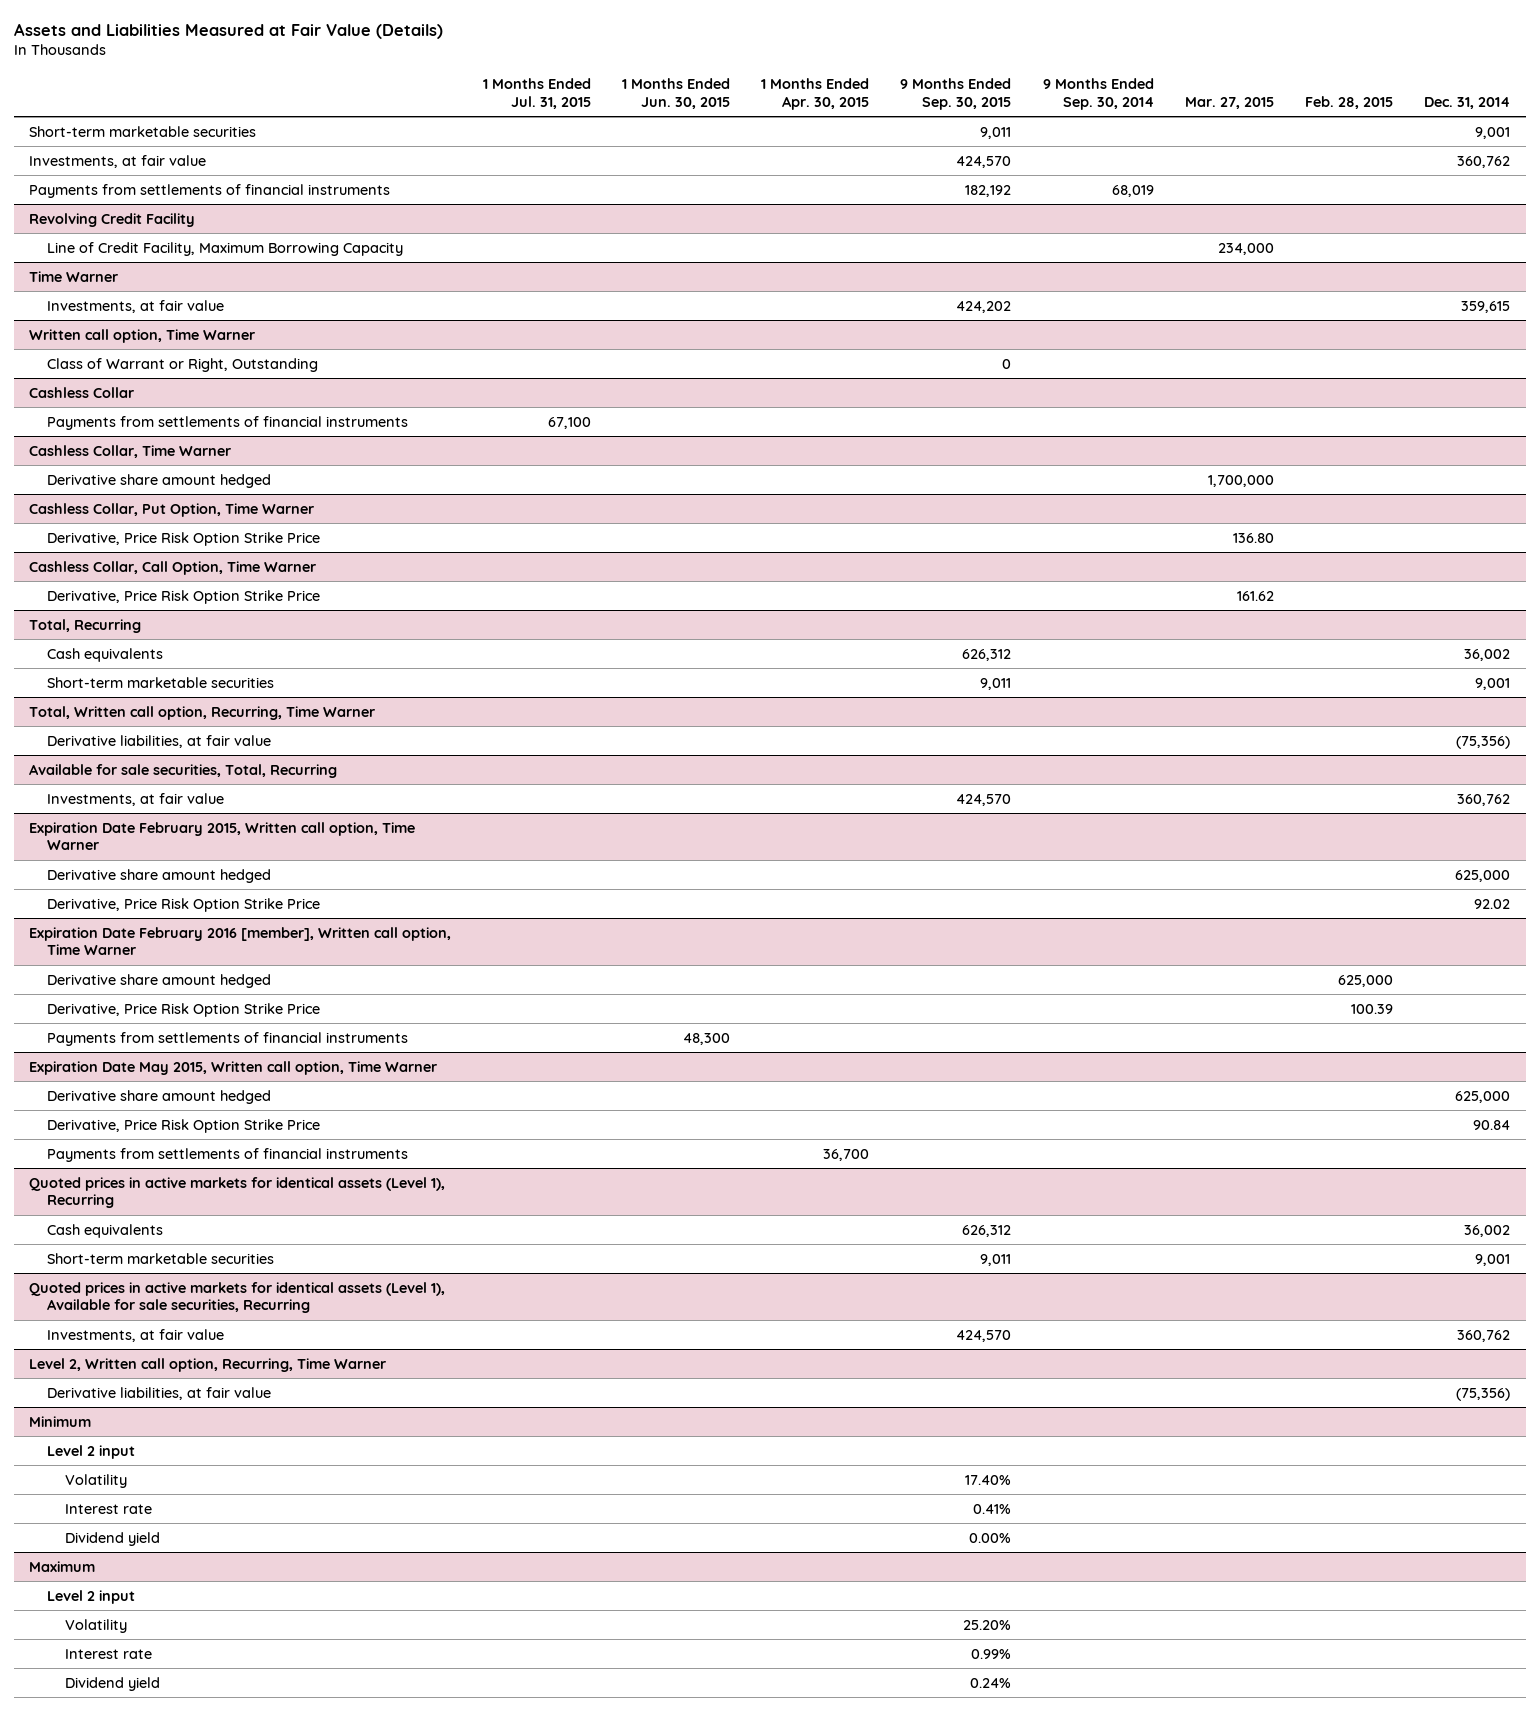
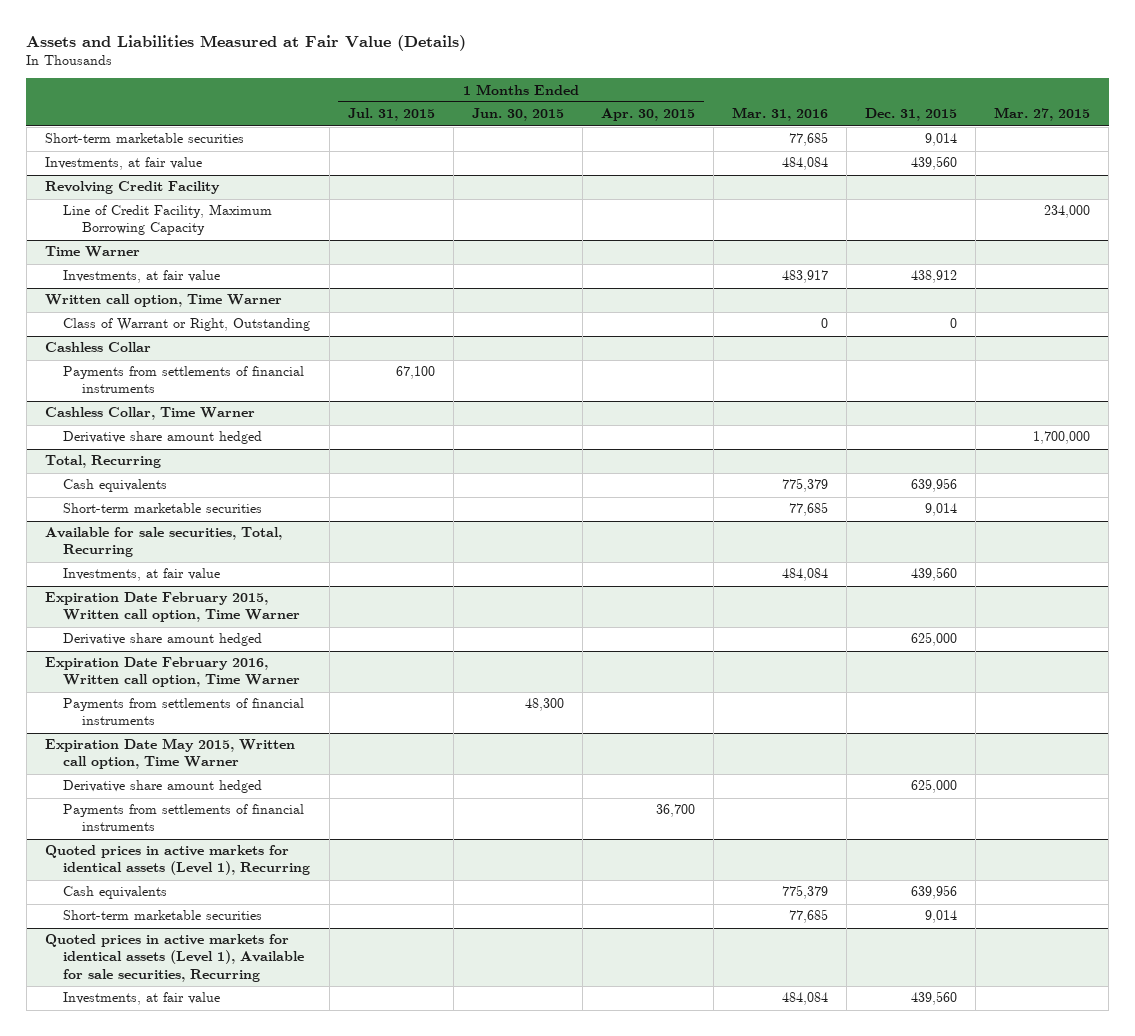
- | 1 Months Ended Jul. 31, 2015 | 1 Months Ended Jun. 30, 2015 | 1 Months Ended Apr. 30, 2015 | 9 Months Ended Sep. 30, 2015 | 9 Months Ended Sep. 30, 2014 | Mar. 27, 2015 | Feb. 28, 2015 | Dec. 31, 2014
+ | 1 Months Ended Jul. 31, 2015 | 1 Months Ended Jun. 30, 2015 | 1 Months Ended Apr. 30, 2015 | Mar. 31, 2016 | Dec. 31, 2015 | Mar. 27, 2015
- Payments from settlements of financial instruments | | | | 182,192 | 68,019 | | |
- Cashless Collar, Put Option, Time Warner
- Derivative, Price Risk Option Strike Price | | | | | | 136.80 | |
- Cashless Collar, Call Option, Time Warner
- Derivative, Price Risk Option Strike Price | | | | | | 161.62 | |
- Total, Written call option, Recurring, Time Warner
- Derivative liabilities, at fair value | | | | | | | | (75,356)
@ Expiration Date February 2015, Written call option, Time Warner
- Derivative, Price Risk Option Strike Price | | | | | | | | 92.02
- Expiration Date February 2016 [member], Written call option, Time Warner
- Derivative share amount hedged | | | | | | | 625,000 |
- Derivative, Price Risk Option Strike Price | | | | | | | 100.39 |
+ Expiration Date February 2016, Written call option, Time Warner
@ Expiration Date May 2015, Written call option, Time Warner
- Derivative, Price Risk Option Strike Price | | | | | | | | 90.84
- Level 2, Written call option, Recurring, Time Warner
- Derivative liabilities, at fair value | | | | | | | | (75,356)
- Minimum
- Level 2 input
- Volatility | | | | 17.40% | | | |
- Interest rate | | | | 0.41% | | | |
- Dividend yield | | | | 0.00% | | | |
- Maximum
- Level 2 input
- Volatility | | | | 25.20% | | | |
- Interest rate | | | | 0.99% | | | |
- Dividend yield | | | | 0.24% | | | |

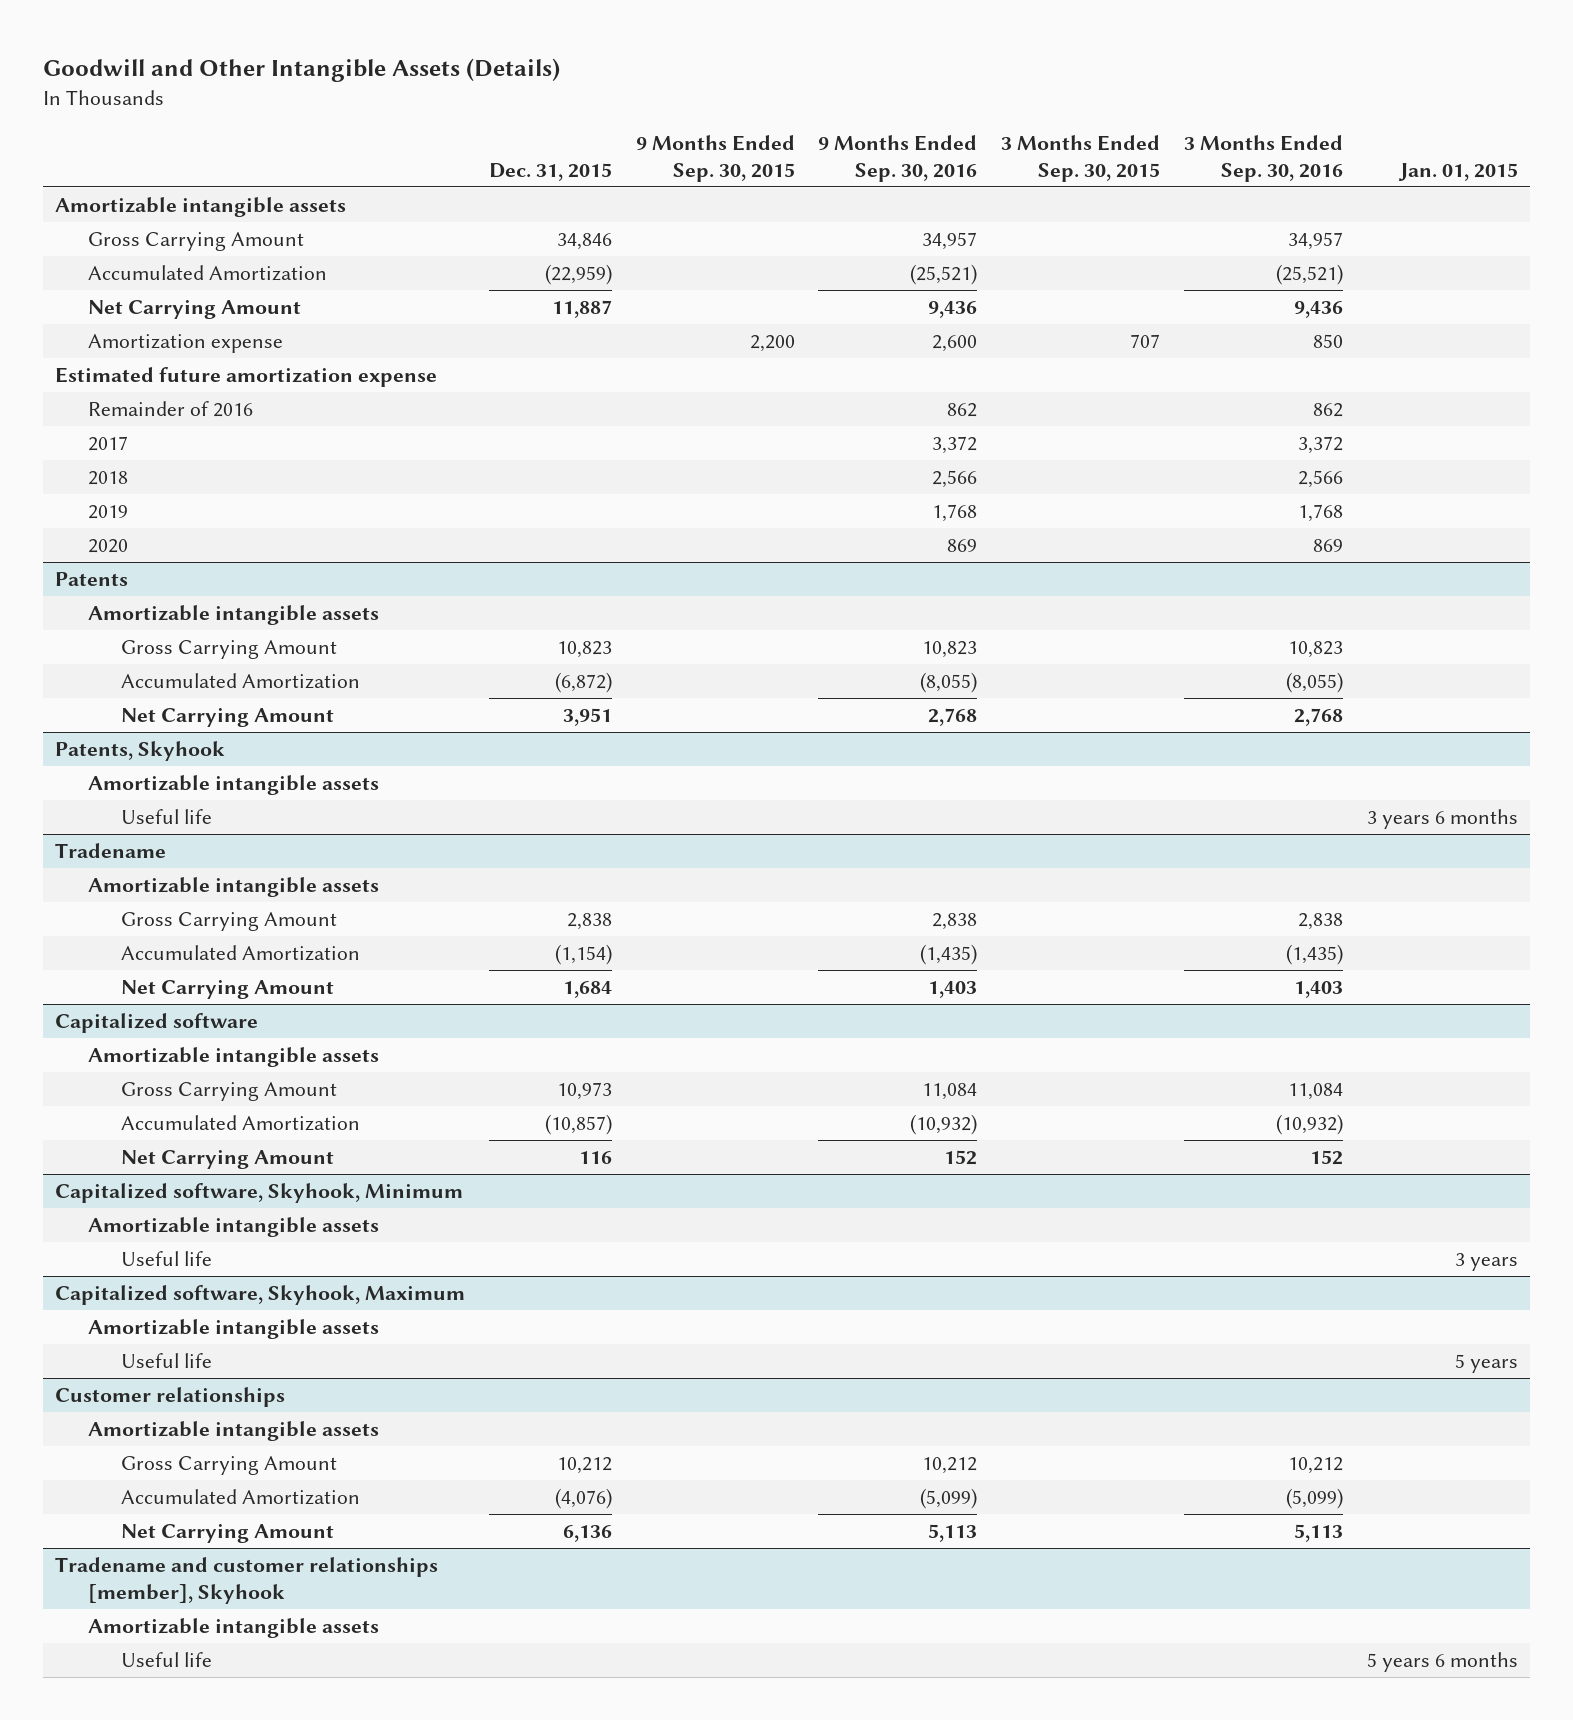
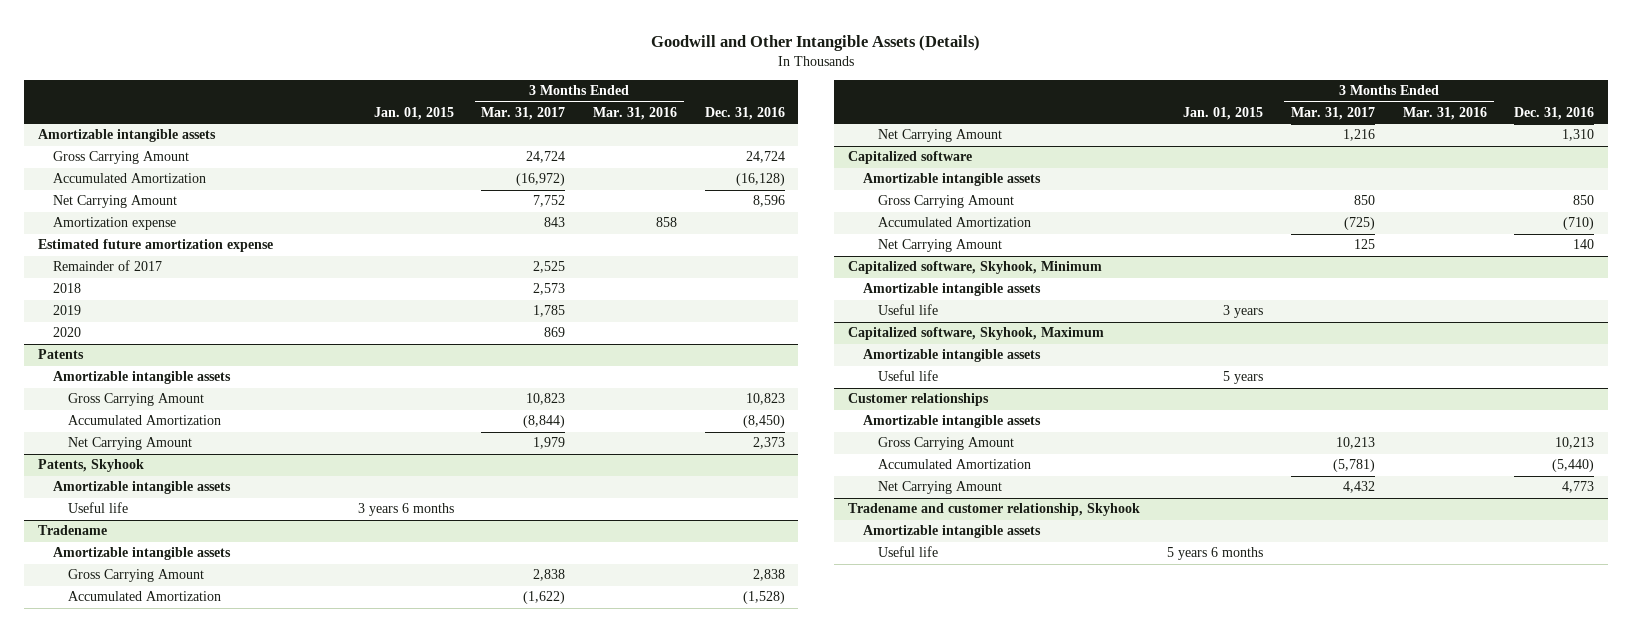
- | Dec. 31, 2015 | 9 Months Ended Sep. 30, 2015 | 9 Months Ended Sep. 30, 2016 | 3 Months Ended Sep. 30, 2015 | 3 Months Ended Sep. 30, 2016 | Jan. 01, 2015
+ | Jan. 01, 2015 | 3 Months Ended Mar. 31, 2017 | 3 Months Ended Mar. 31, 2016 | Dec. 31, 2016
- Remainder of 2016 | | | 862 | | 862 |
- 2017 | | | 3,372 | | 3,372 |
+ Remainder of 2017 | | 2,525 | |
- Tradename and customer relationships [member], Skyhook
+ Tradename and customer relationship, Skyhook

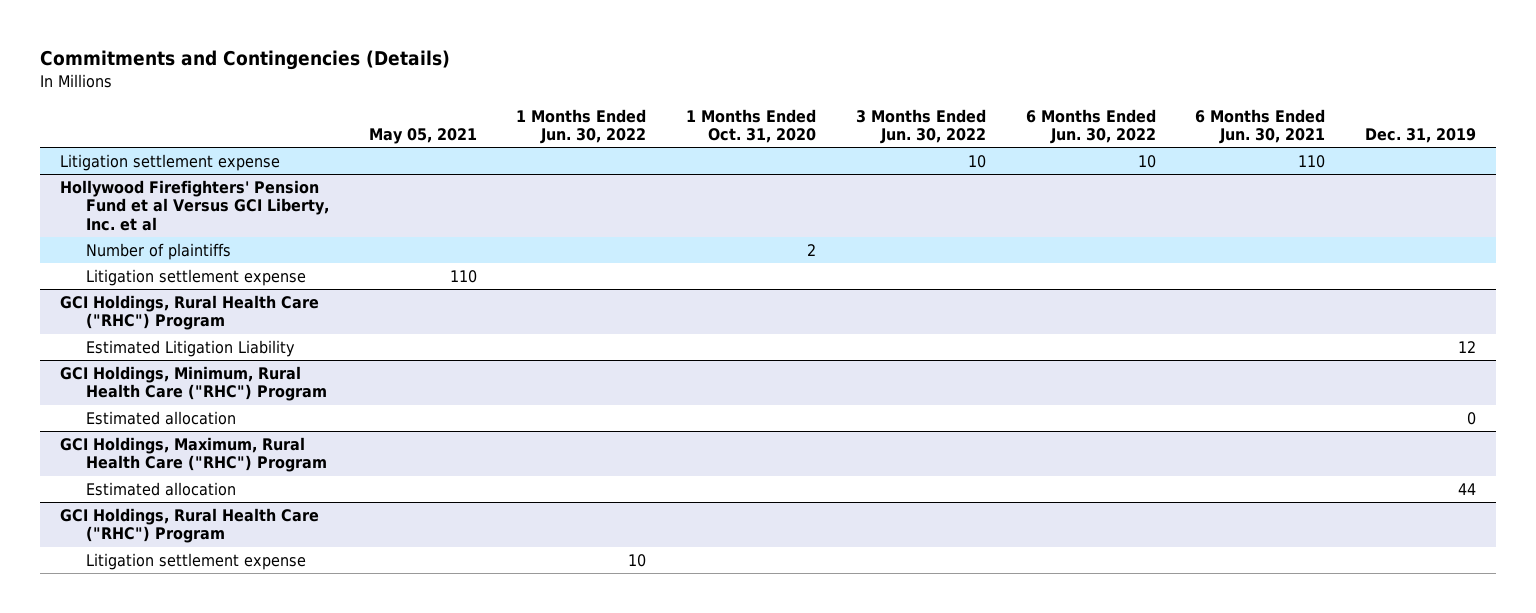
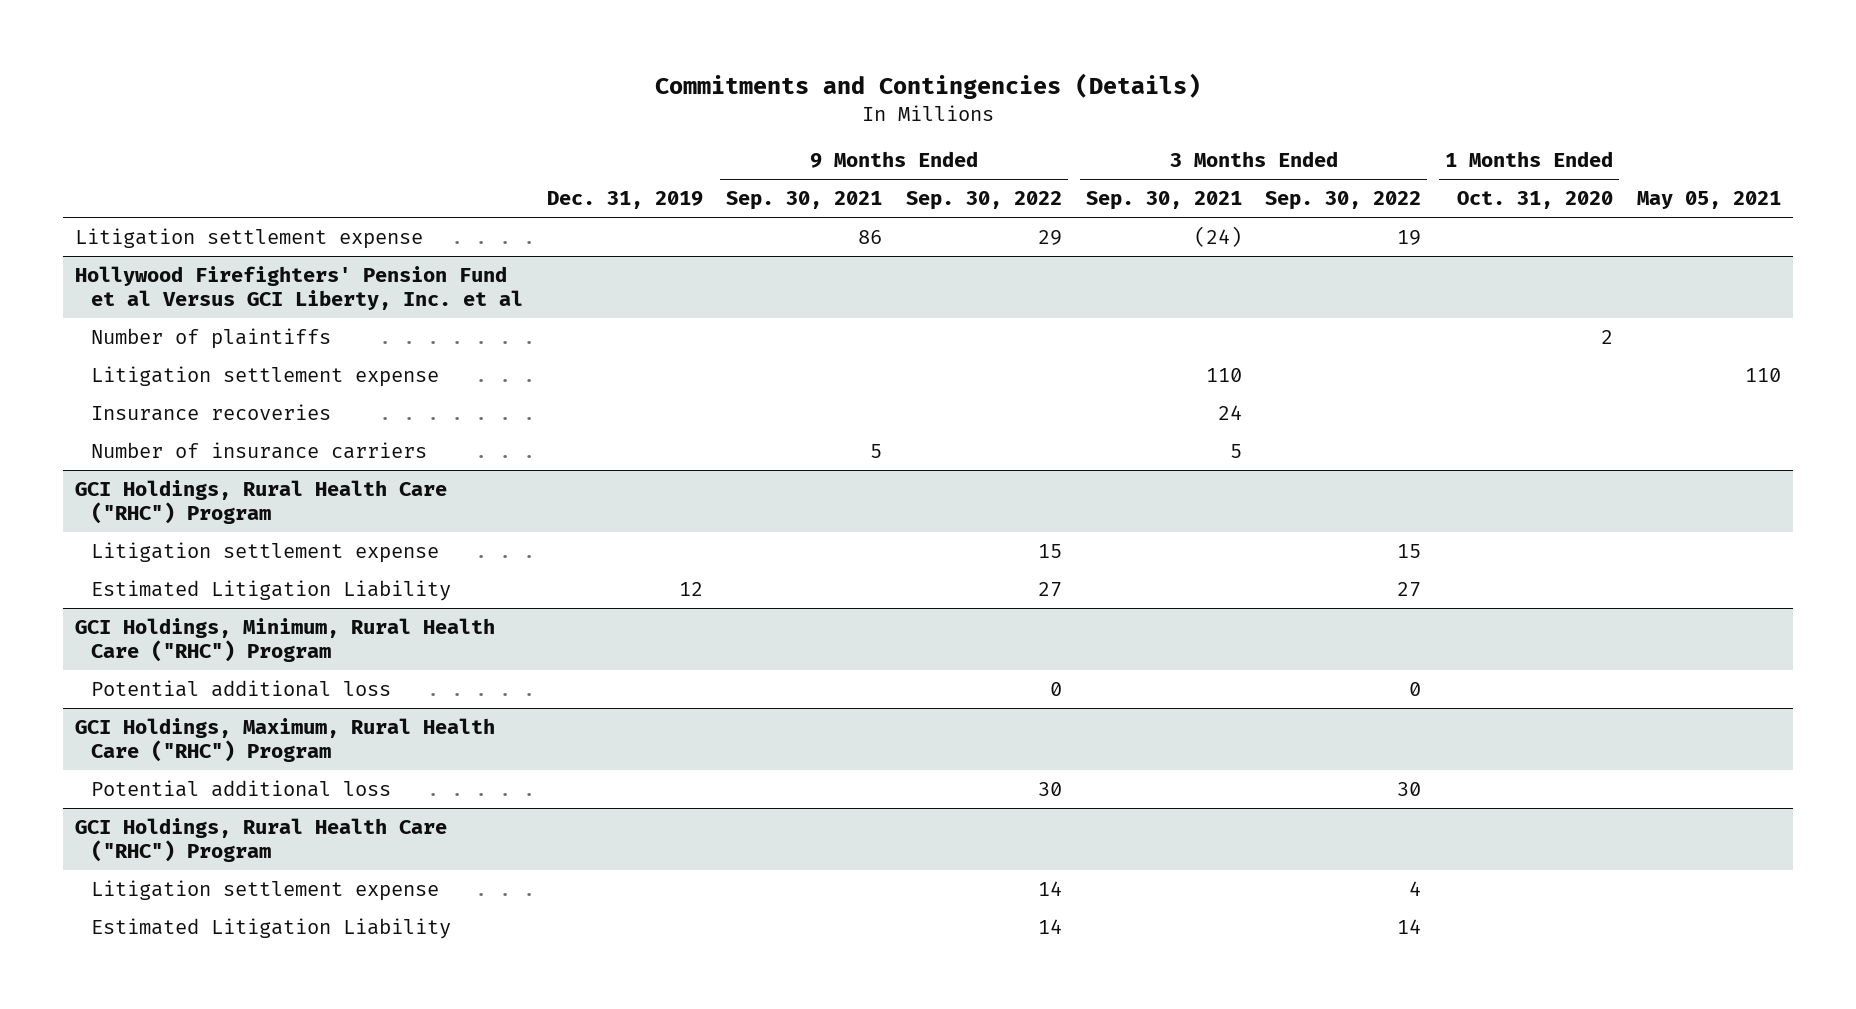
- | May 05, 2021 | 1 Months Ended Jun. 30, 2022 | 1 Months Ended Oct. 31, 2020 | 3 Months Ended Jun. 30, 2022 | 6 Months Ended Jun. 30, 2022 | 6 Months Ended Jun. 30, 2021 | Dec. 31, 2019
+ | Dec. 31, 2019 | 9 Months Ended Sep. 30, 2021 | 9 Months Ended Sep. 30, 2022 | 3 Months Ended Sep. 30, 2021 | 3 Months Ended Sep. 30, 2022 | 1 Months Ended Oct. 31, 2020 | May 05, 2021
@ Hollywood Firefighters' Pension Fund et al Versus GCI Liberty, Inc. et al
+ Insurance recoveries | | | | 24 | | |
+ Number of insurance carriers | | 5 | | 5 | | |
@ GCI Holdings, Rural Health Care ("RHC") Program
+ Litigation settlement expense | | | 15 | | 15 | |
@ GCI Holdings, Minimum, Rural Health Care ("RHC") Program
- Estimated allocation | | | | | | | 0
+ Potential additional loss | | | 0 | | 0 | |
@ GCI Holdings, Maximum, Rural Health Care ("RHC") Program
- Estimated allocation | | | | | | | 44
+ Potential additional loss | | | 30 | | 30 | |
@ GCI Holdings, Rural Health Care ("RHC") Program
+ Estimated Litigation Liability | | | 14 | | 14 | |

